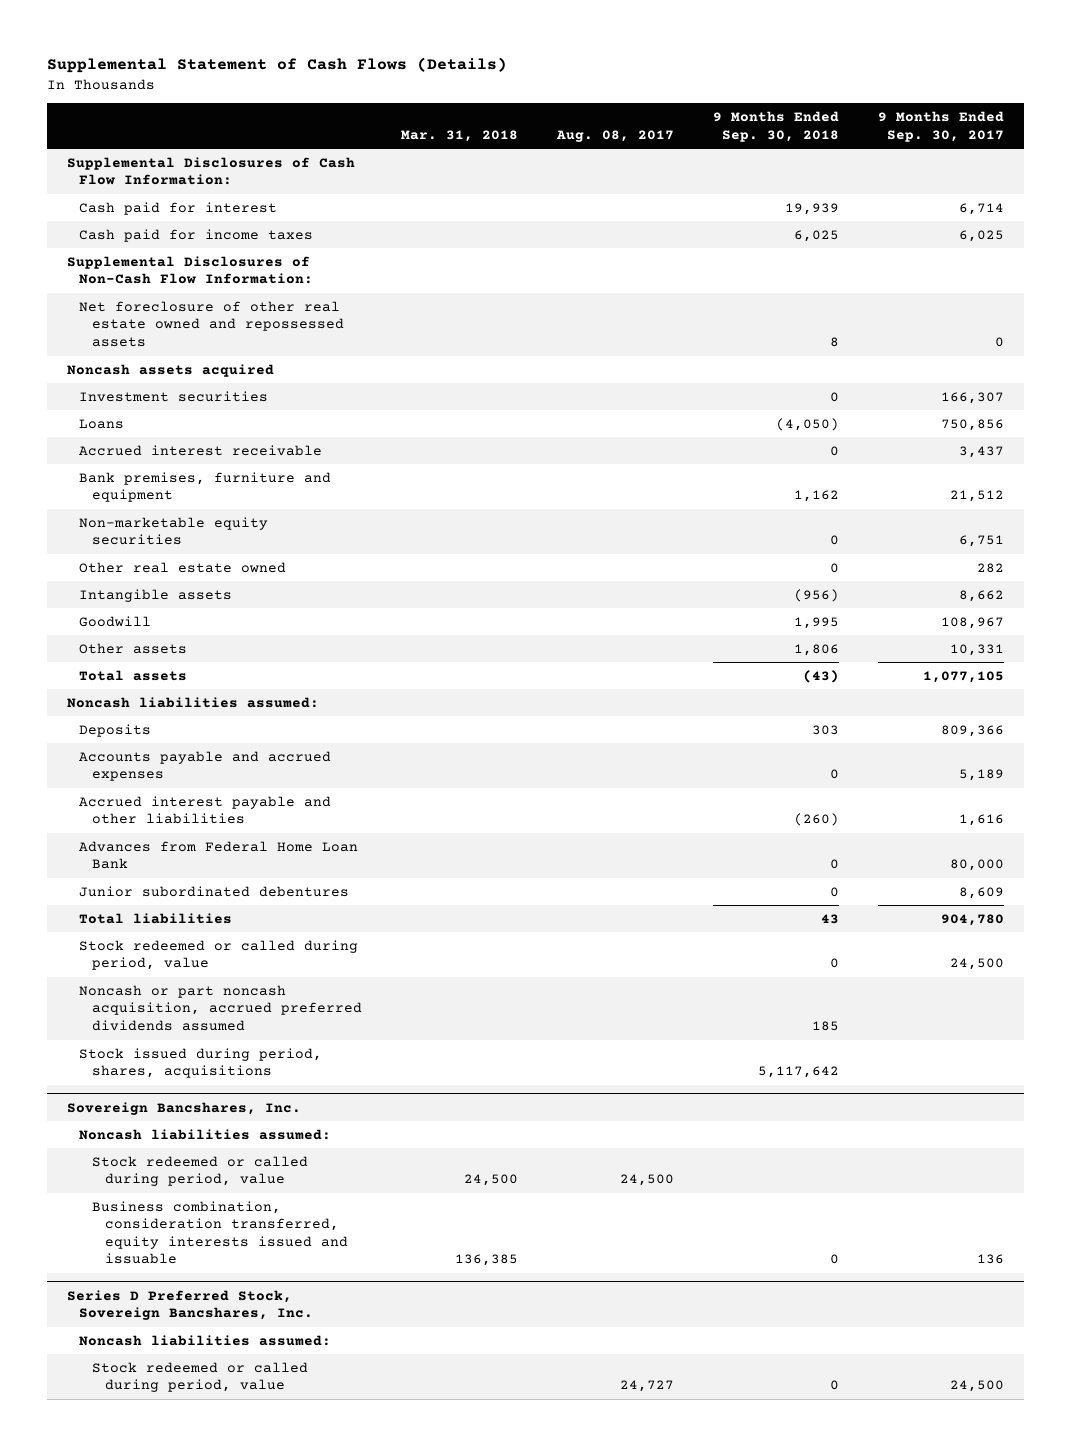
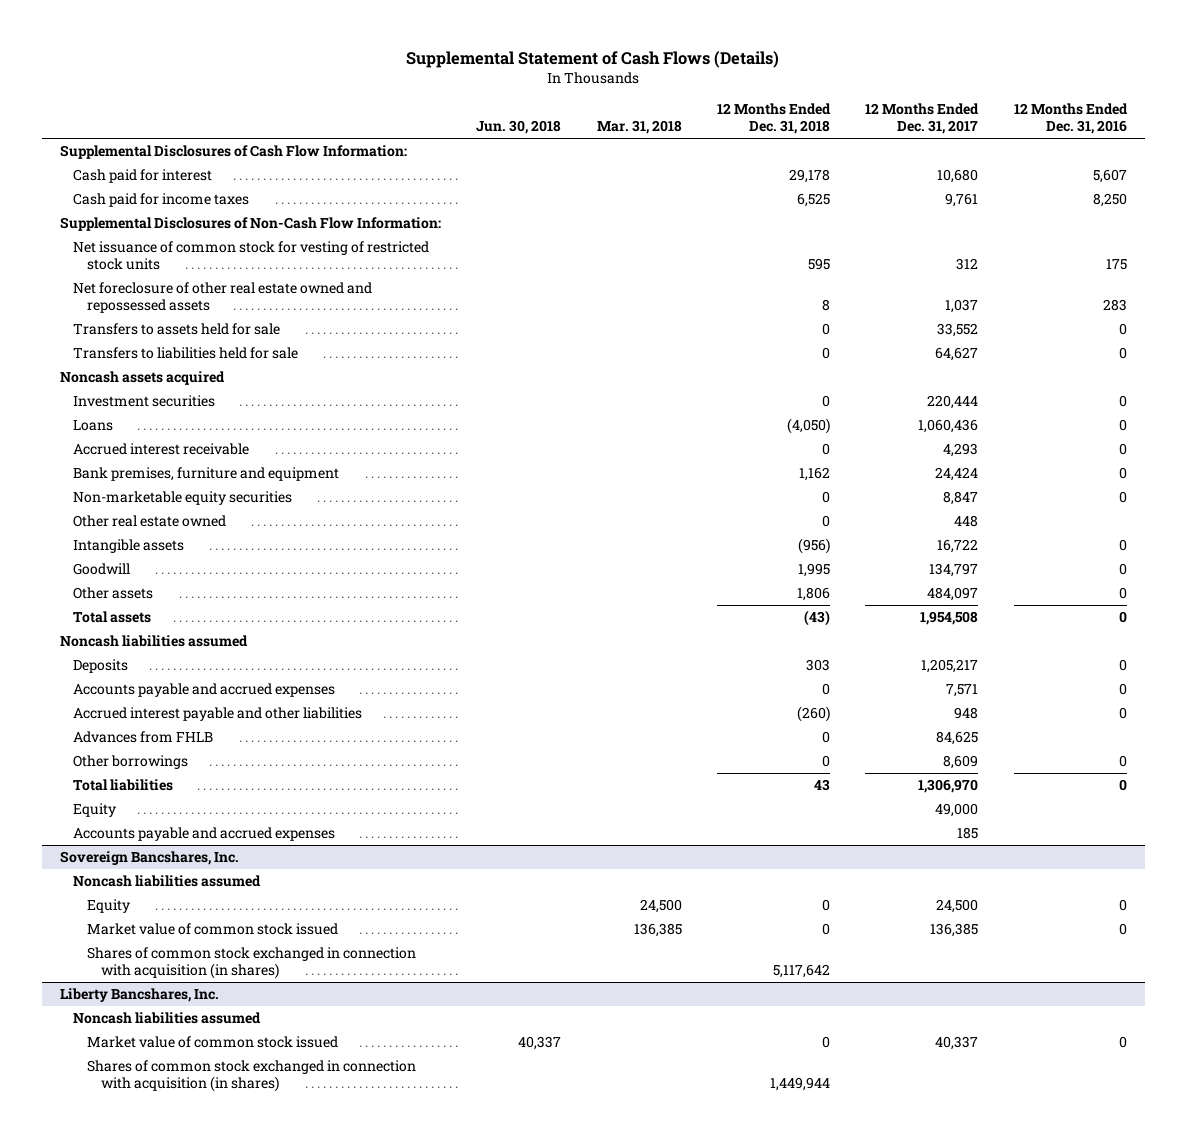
- | Mar. 31, 2018 | Aug. 08, 2017 | 9 Months Ended Sep. 30, 2018 | 9 Months Ended Sep. 30, 2017
+ | Jun. 30, 2018 | Mar. 31, 2018 | 12 Months Ended Dec. 31, 2018 | 12 Months Ended Dec. 31, 2017 | 12 Months Ended Dec. 31, 2016
+ Net issuance of common stock for vesting of restricted stock units | | | 595 | 312 | 175
+ Transfers to assets held for sale | | | 0 | 33,552 | 0
+ Transfers to liabilities held for sale | | | 0 | 64,627 | 0
- Noncash liabilities assumed:
+ Noncash liabilities assumed
- Advances from Federal Home Loan Bank | | | 0 | 80,000
- Junior subordinated debentures | | | 0 | 8,609
+ Advances from FHLB | | | 0 | 84,625 |
+ Other borrowings | | | 0 | 8,609 | 0
- Stock redeemed or called during period, value | | | 0 | 24,500
- Noncash or part noncash acquisition, accrued preferred dividends assumed | | | 185 |
- Stock issued during period, shares, acquisitions | | | 5,117,642 |
+ Equity | | | | 49,000 |
+ Accounts payable and accrued expenses | | | | 185 |
@ Sovereign Bancshares, Inc.
- Noncash liabilities assumed:
- Stock redeemed or called during period, value | 24,500 | 24,500 | |
- Business combination, consideration transferred, equity interests issued and issuable | 136,385 | | 0 | 136
- Series D Preferred Stock, Sovereign Bancshares, Inc.
- Noncash liabilities assumed:
- Stock redeemed or called during period, value | | 24,727 | 0 | 24,500
@ Sovereign Bancshares, Inc.
+ Noncash liabilities assumed
+ Equity | | 24,500 | 0 | 24,500 | 0
+ Market value of common stock issued | | 136,385 | 0 | 136,385 | 0
+ Shares of common stock exchanged in connection with acquisition (in shares) | | | 5,117,642 | |
+ Liberty Bancshares, Inc.
+ Noncash liabilities assumed
+ Market value of common stock issued | 40,337 | | 0 | 40,337 | 0
+ Shares of common stock exchanged in connection with acquisition (in shares) | | | 1,449,944 | |

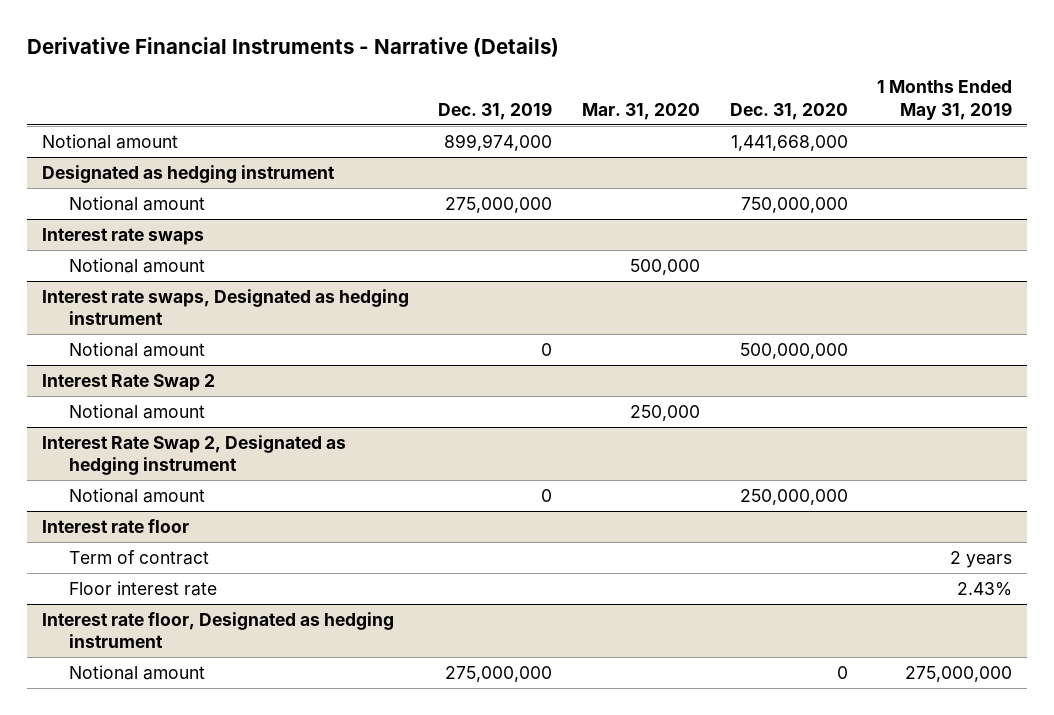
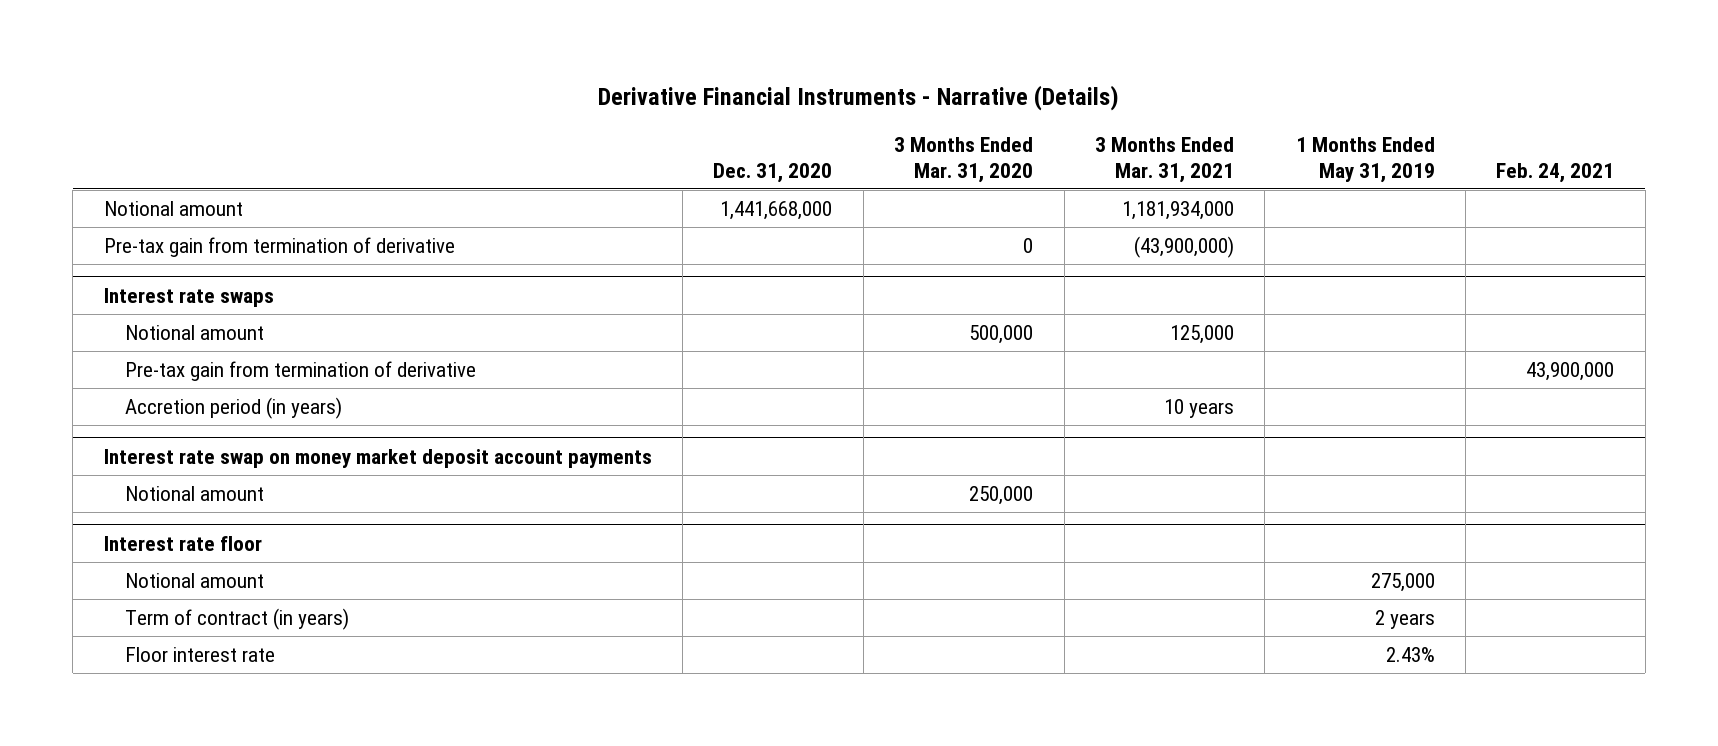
- | Dec. 31, 2019 | Mar. 31, 2020 | Dec. 31, 2020 | 1 Months Ended May 31, 2019
+ | Dec. 31, 2020 | 3 Months Ended Mar. 31, 2020 | 3 Months Ended Mar. 31, 2021 | 1 Months Ended May 31, 2019 | Feb. 24, 2021
- Designated as hedging instrument
- Notional amount | 275,000,000 | | 750,000,000 |
+ Pre-tax gain from termination of derivative | | 0 | (43,900,000) | |
- Interest rate swaps, Designated as hedging instrument
- Notional amount | 0 | | 500,000,000 |
- Interest Rate Swap 2
@ Interest rate swaps
+ Pre-tax gain from termination of derivative | | | | | 43,900,000
+ Accretion period (in years) | | | 10 years | |
+ Interest rate swap on money market deposit account payments
- Interest Rate Swap 2, Designated as hedging instrument
- Notional amount | 0 | | 250,000,000 |
@ Interest rate floor
- Term of contract | | | | 2 years
+ Notional amount | | | | 275,000 |
+ Term of contract (in years) | | | | 2 years |
- Interest rate floor, Designated as hedging instrument
- Notional amount | 275,000,000 | | 0 | 275,000,000

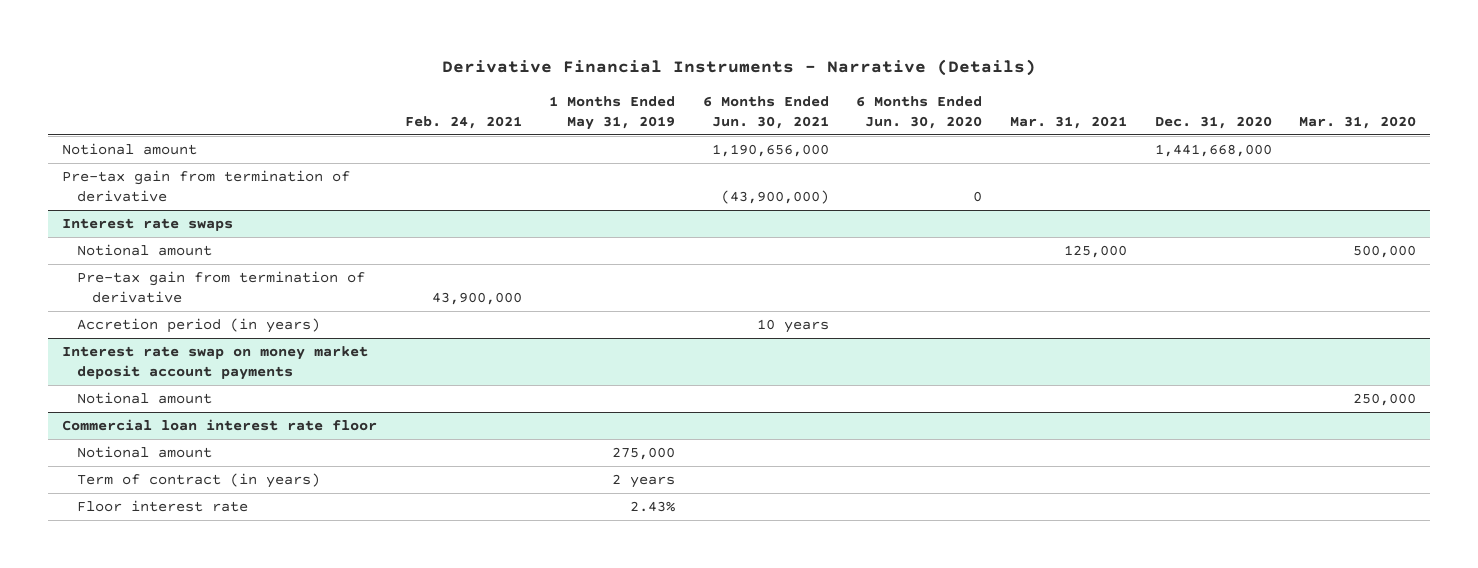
- | Dec. 31, 2020 | 3 Months Ended Mar. 31, 2020 | 3 Months Ended Mar. 31, 2021 | 1 Months Ended May 31, 2019 | Feb. 24, 2021
+ | Feb. 24, 2021 | 1 Months Ended May 31, 2019 | 6 Months Ended Jun. 30, 2021 | 6 Months Ended Jun. 30, 2020 | Mar. 31, 2021 | Dec. 31, 2020 | Mar. 31, 2020
- Interest rate floor
+ Commercial loan interest rate floor

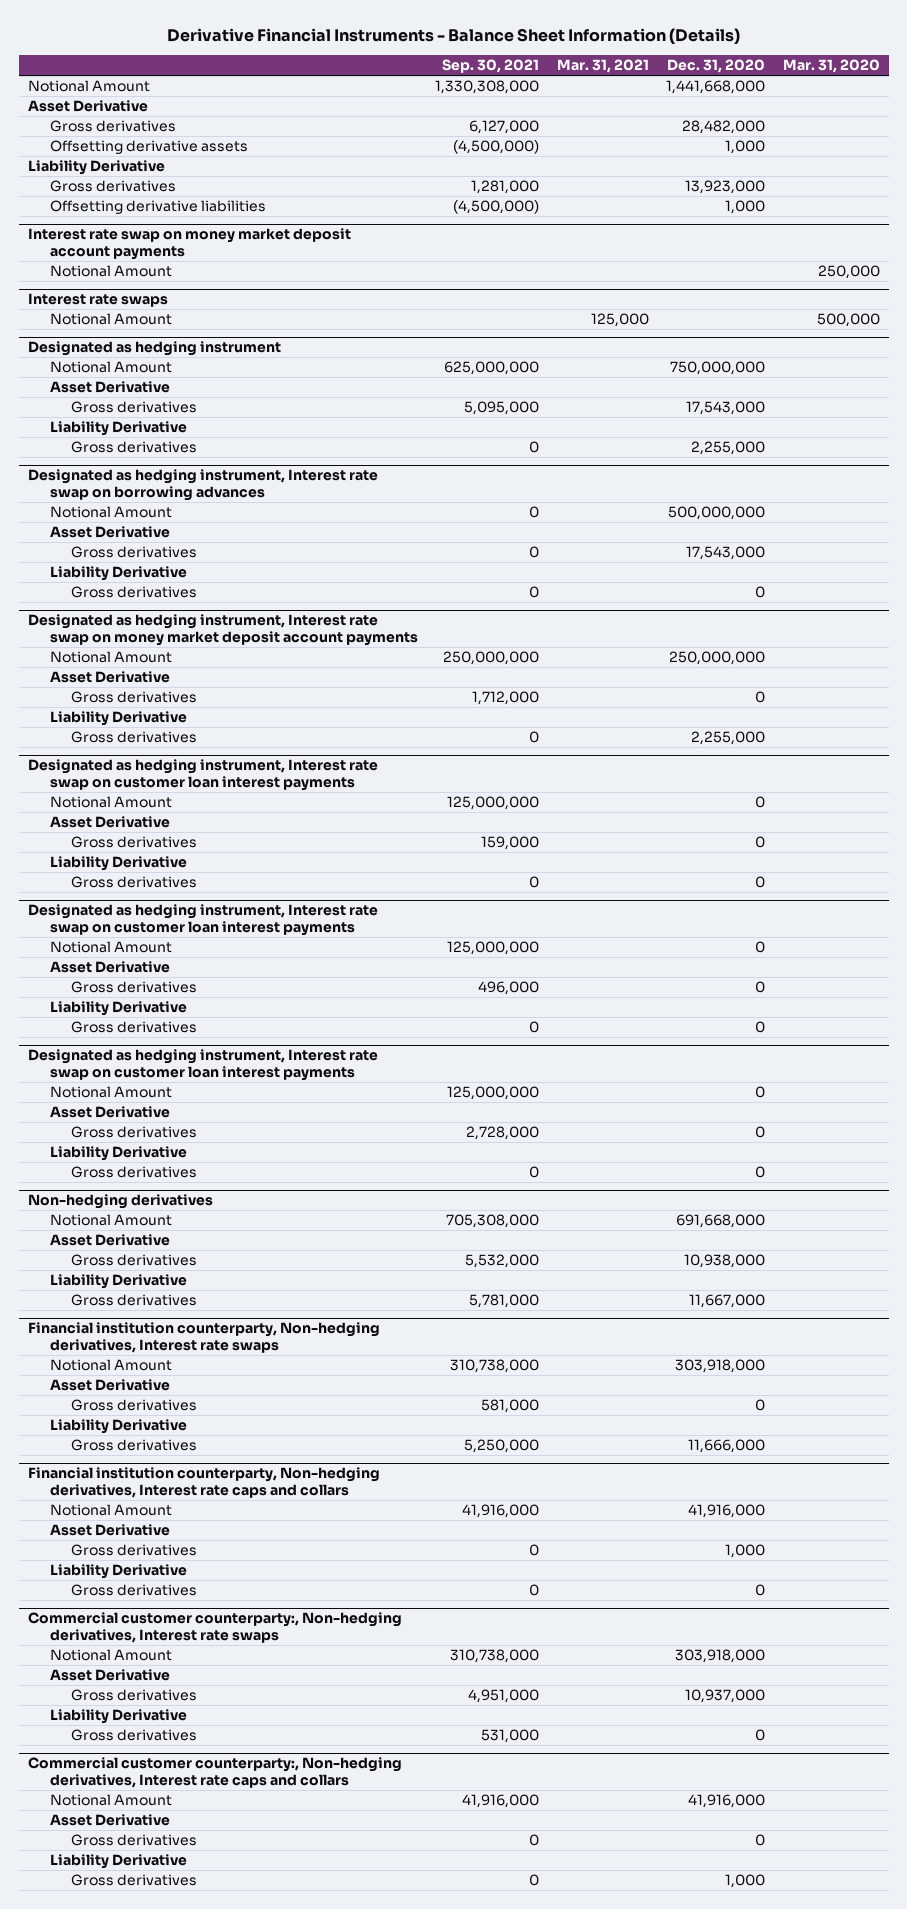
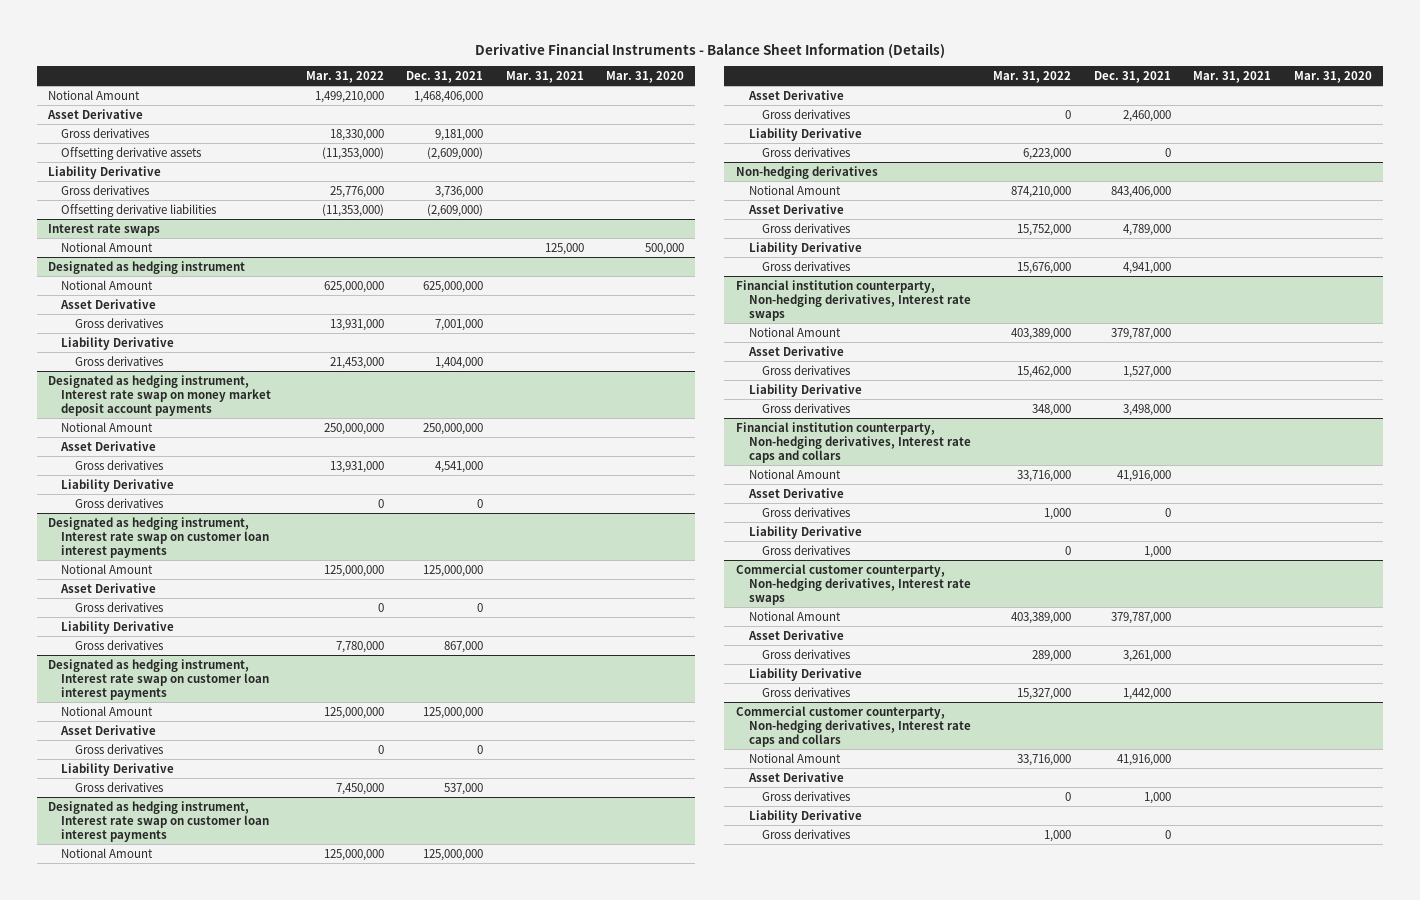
- | Sep. 30, 2021 | Mar. 31, 2021 | Dec. 31, 2020 | Mar. 31, 2020
+ | Mar. 31, 2022 | Dec. 31, 2021 | Mar. 31, 2021 | Mar. 31, 2020
- Interest rate swap on money market deposit account payments
- Notional Amount | | | | 250,000
- Designated as hedging instrument, Interest rate swap on borrowing advances
- Notional Amount | 0 | | 500,000,000 |
- Asset Derivative
- Gross derivatives | 0 | | 17,543,000 |
- Liability Derivative
- Gross derivatives | 0 | | 0 |
- Commercial customer counterparty:, Non-hedging derivatives, Interest rate swaps
+ Commercial customer counterparty, Non-hedging derivatives, Interest rate swaps
- Commercial customer counterparty:, Non-hedging derivatives, Interest rate caps and collars
+ Commercial customer counterparty, Non-hedging derivatives, Interest rate caps and collars

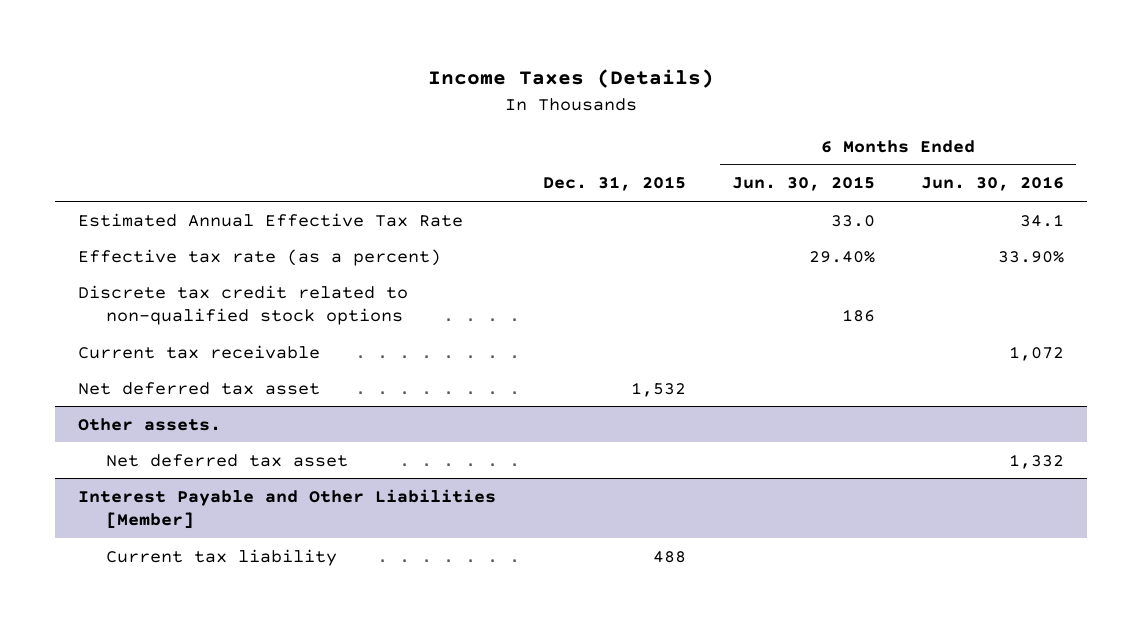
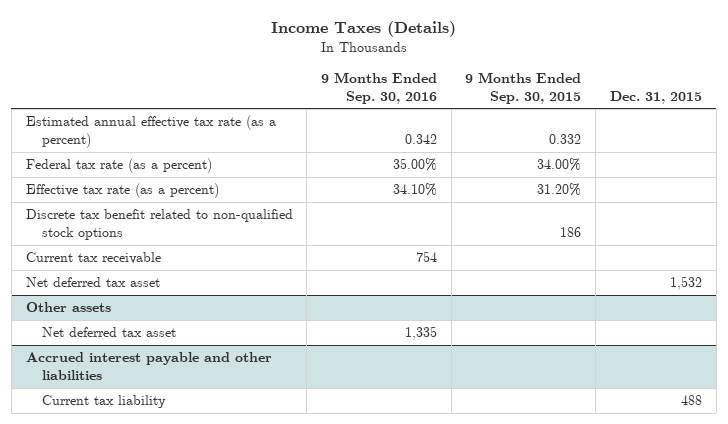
- | Dec. 31, 2015 | 6 Months Ended Jun. 30, 2015 | 6 Months Ended Jun. 30, 2016
+ | 9 Months Ended Sep. 30, 2016 | 9 Months Ended Sep. 30, 2015 | Dec. 31, 2015
- Estimated Annual Effective Tax Rate | | 33.0 | 34.1
+ Estimated annual effective tax rate (as a percent) | 0.342 | 0.332 |
+ Federal tax rate (as a percent) | 35.00% | 34.00% |
- Discrete tax credit related to non-qualified stock options | | 186 |
+ Discrete tax benefit related to non-qualified stock options | | 186 |
- Other assets.
+ Other assets
- Interest Payable and Other Liabilities [Member]
+ Accrued interest payable and other liabilities

